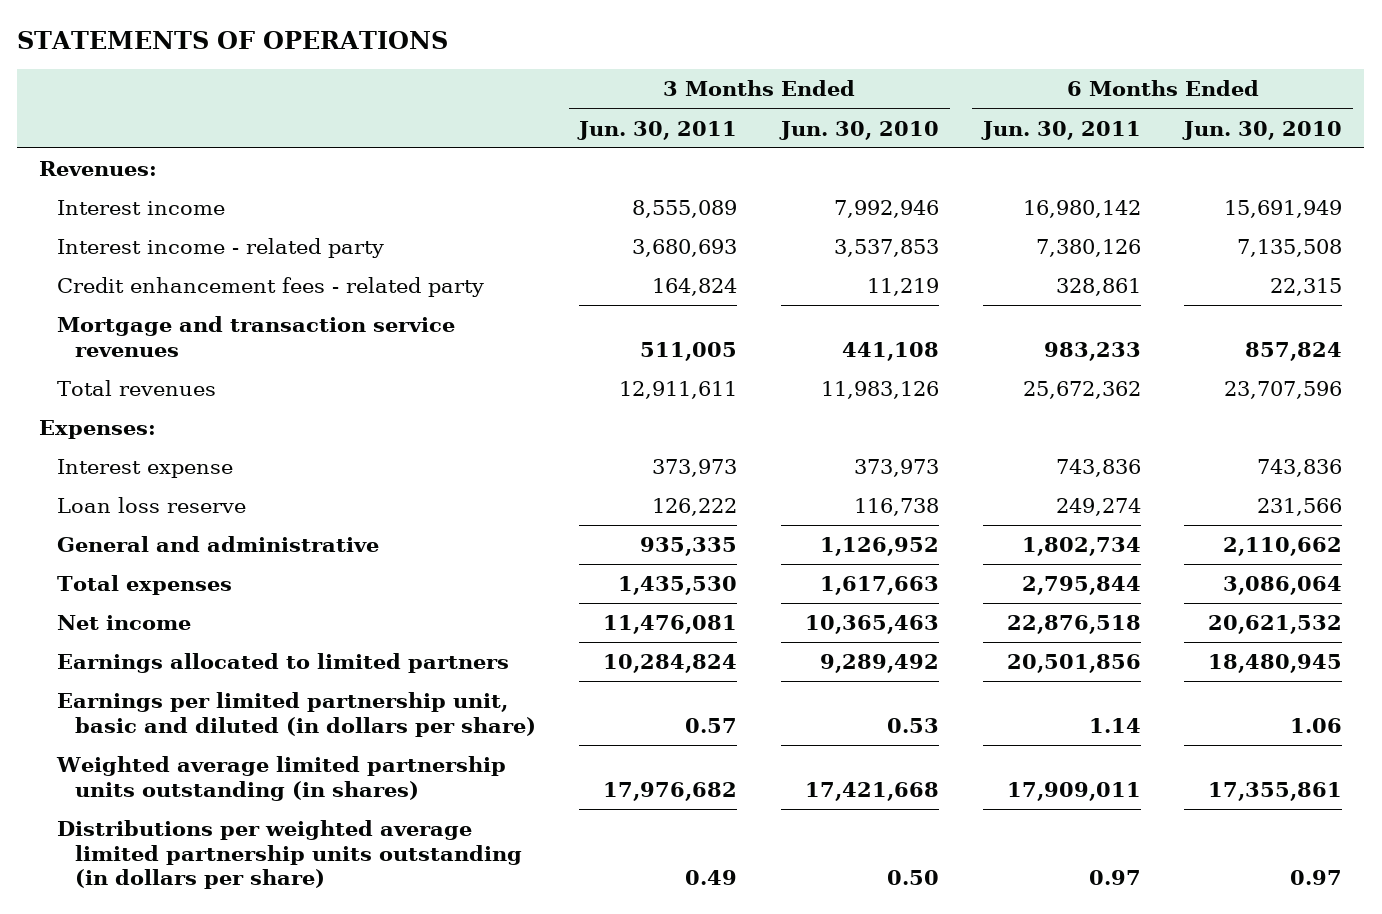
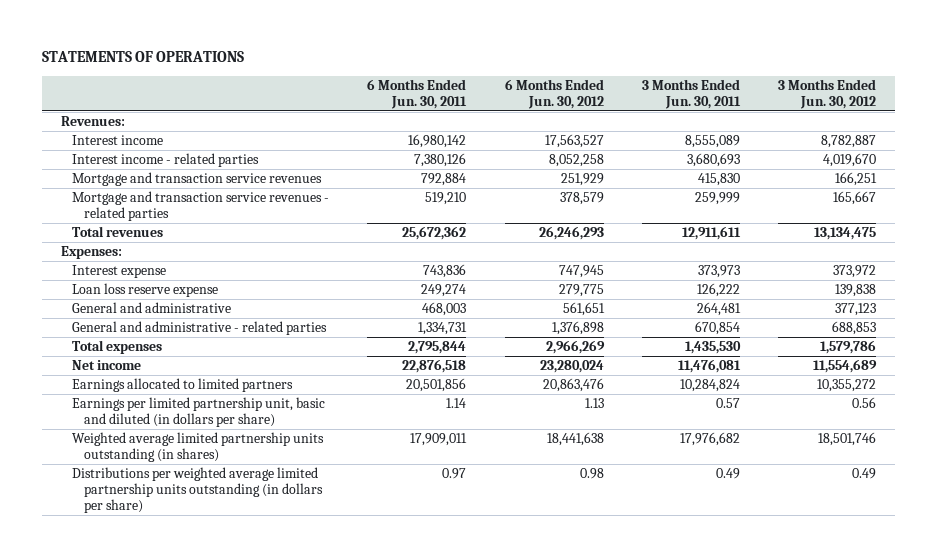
- | 3 Months Ended Jun. 30, 2011 | 3 Months Ended Jun. 30, 2010 | 6 Months Ended Jun. 30, 2011 | 6 Months Ended Jun. 30, 2010
+ | 6 Months Ended Jun. 30, 2011 | 6 Months Ended Jun. 30, 2012 | 3 Months Ended Jun. 30, 2011 | 3 Months Ended Jun. 30, 2012
- Interest income - related party | 3,680,693 | 3,537,853 | 7,380,126 | 7,135,508
- Credit enhancement fees - related party | 164,824 | 11,219 | 328,861 | 22,315
- Mortgage and transaction service revenues | 511,005 | 441,108 | 983,233 | 857,824
+ Interest income - related parties | 7,380,126 | 8,052,258 | 3,680,693 | 4,019,670
+ Mortgage and transaction service revenues | 792,884 | 251,929 | 415,830 | 166,251
+ Mortgage and transaction service revenues - related parties | 519,210 | 378,579 | 259,999 | 165,667
- Loan loss reserve | 126,222 | 116,738 | 249,274 | 231,566
- General and administrative | 935,335 | 1,126,952 | 1,802,734 | 2,110,662
+ Loan loss reserve expense | 249,274 | 279,775 | 126,222 | 139,838
+ General and administrative | 468,003 | 561,651 | 264,481 | 377,123
+ General and administrative - related parties | 1,334,731 | 1,376,898 | 670,854 | 688,853

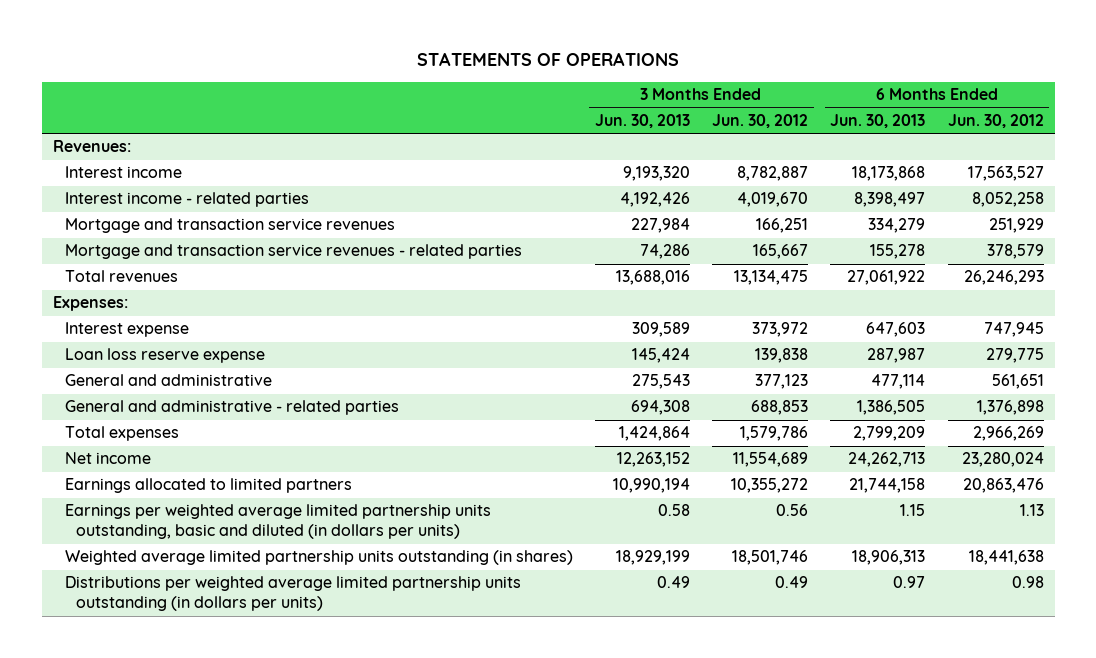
- | 6 Months Ended Jun. 30, 2011 | 6 Months Ended Jun. 30, 2012 | 3 Months Ended Jun. 30, 2011 | 3 Months Ended Jun. 30, 2012
+ | 3 Months Ended Jun. 30, 2013 | 3 Months Ended Jun. 30, 2012 | 6 Months Ended Jun. 30, 2013 | 6 Months Ended Jun. 30, 2012
- Earnings per limited partnership unit, basic and diluted (in dollars per share) | 1.14 | 1.13 | 0.57 | 0.56
+ Earnings per weighted average limited partnership units outstanding, basic and diluted (in dollars per units) | 0.58 | 0.56 | 1.15 | 1.13
- Distributions per weighted average limited partnership units outstanding (in dollars per share) | 0.97 | 0.98 | 0.49 | 0.49
+ Distributions per weighted average limited partnership units outstanding (in dollars per units) | 0.49 | 0.49 | 0.97 | 0.98

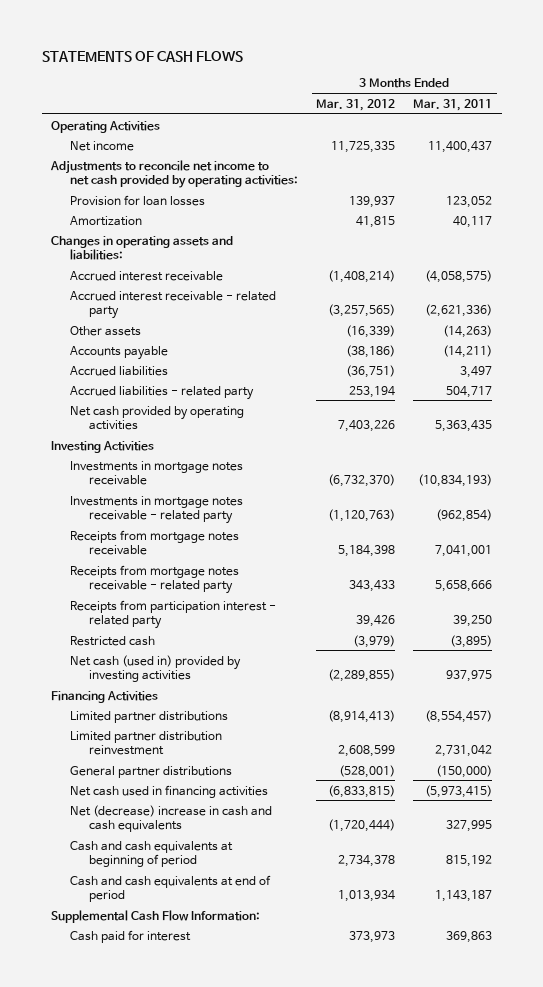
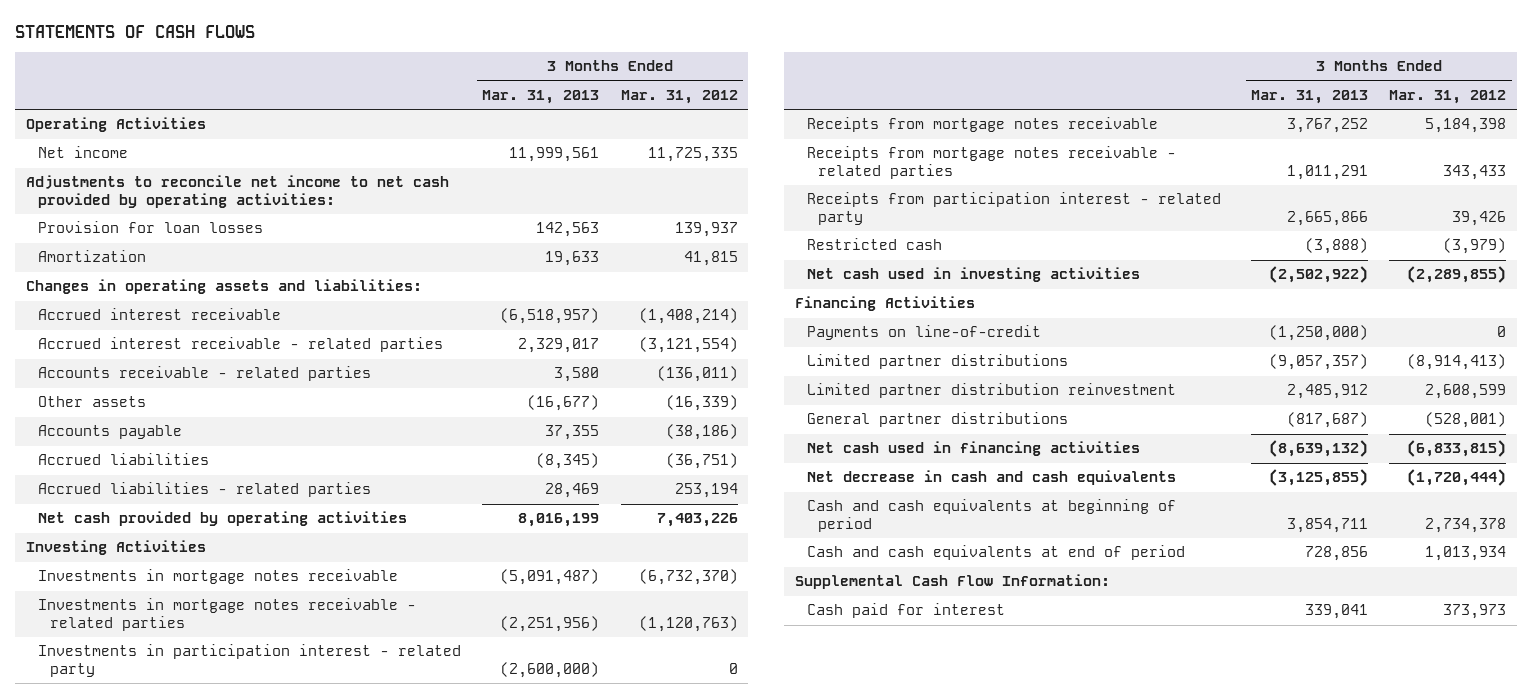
- | 3 Months Ended Mar. 31, 2012 | 3 Months Ended Mar. 31, 2011
+ | 3 Months Ended Mar. 31, 2013 | 3 Months Ended Mar. 31, 2012
- Accrued interest receivable - related party | (3,257,565) | (2,621,336)
+ Accrued interest receivable - related parties | 2,329,017 | (3,121,554)
+ Accounts receivable - related parties | 3,580 | (136,011)
- Accrued liabilities - related party | 253,194 | 504,717
+ Accrued liabilities - related parties | 28,469 | 253,194
- Investments in mortgage notes receivable - related party | (1,120,763) | (962,854)
+ Investments in mortgage notes receivable - related parties | (2,251,956) | (1,120,763)
+ Investments in participation interest - related party | (2,600,000) | 0
- Receipts from mortgage notes receivable - related party | 343,433 | 5,658,666
+ Receipts from mortgage notes receivable - related parties | 1,011,291 | 343,433
- Net cash (used in) provided by investing activities | (2,289,855) | 937,975
+ Net cash used in investing activities | (2,502,922) | (2,289,855)
+ Payments on line-of-credit | (1,250,000) | 0
- Net (decrease) increase in cash and cash equivalents | (1,720,444) | 327,995
+ Net decrease in cash and cash equivalents | (3,125,855) | (1,720,444)

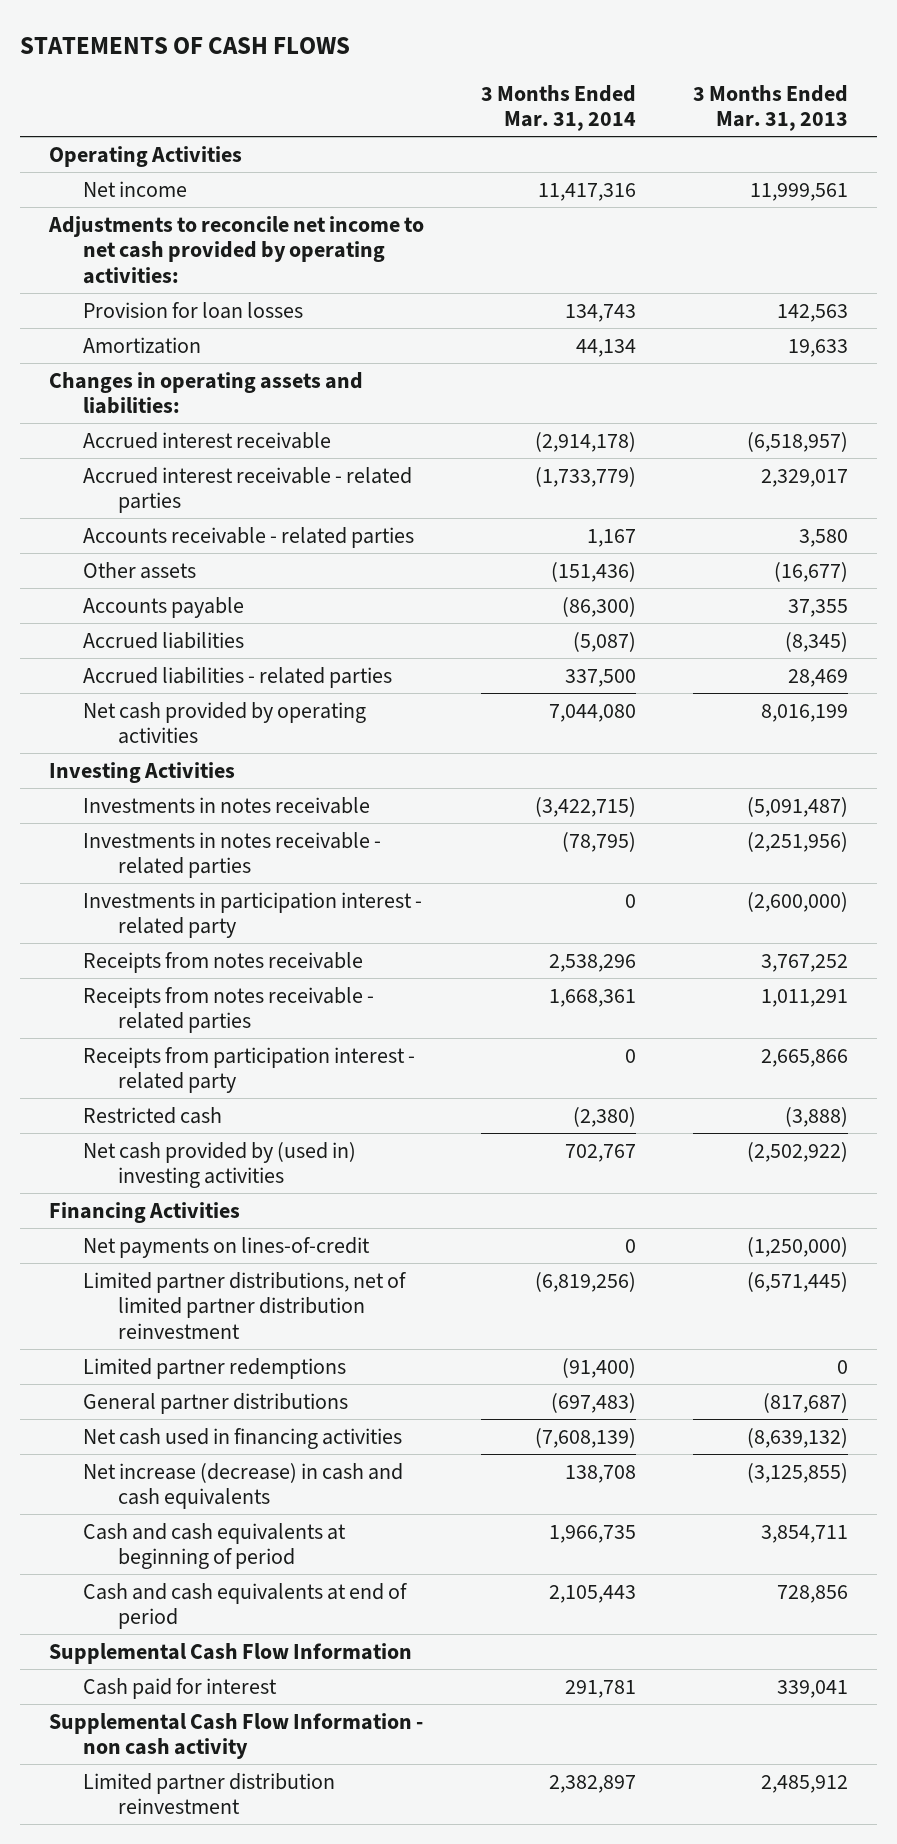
- | 3 Months Ended Mar. 31, 2013 | 3 Months Ended Mar. 31, 2012
+ | 3 Months Ended Mar. 31, 2014 | 3 Months Ended Mar. 31, 2013
- Investments in mortgage notes receivable | (5,091,487) | (6,732,370)
- Investments in mortgage notes receivable - related parties | (2,251,956) | (1,120,763)
+ Investments in notes receivable | (3,422,715) | (5,091,487)
+ Investments in notes receivable - related parties | (78,795) | (2,251,956)
- Receipts from mortgage notes receivable | 3,767,252 | 5,184,398
- Receipts from mortgage notes receivable - related parties | 1,011,291 | 343,433
+ Receipts from notes receivable | 2,538,296 | 3,767,252
+ Receipts from notes receivable - related parties | 1,668,361 | 1,011,291
- Net cash used in investing activities | (2,502,922) | (2,289,855)
+ Net cash provided by (used in) investing activities | 702,767 | (2,502,922)
- Payments on line-of-credit | (1,250,000) | 0
- Limited partner distributions | (9,057,357) | (8,914,413)
+ Net payments on lines-of-credit | 0 | (1,250,000)
+ Limited partner distributions, net of limited partner distribution reinvestment | (6,819,256) | (6,571,445)
+ Limited partner redemptions | (91,400) | 0
- Net decrease in cash and cash equivalents | (3,125,855) | (1,720,444)
+ Net increase (decrease) in cash and cash equivalents | 138,708 | (3,125,855)
- Supplemental Cash Flow Information:
+ Supplemental Cash Flow Information
+ Supplemental Cash Flow Information - non cash activity
moved down: Limited partner distribution reinvestment | 2,382,897 | 2,485,912

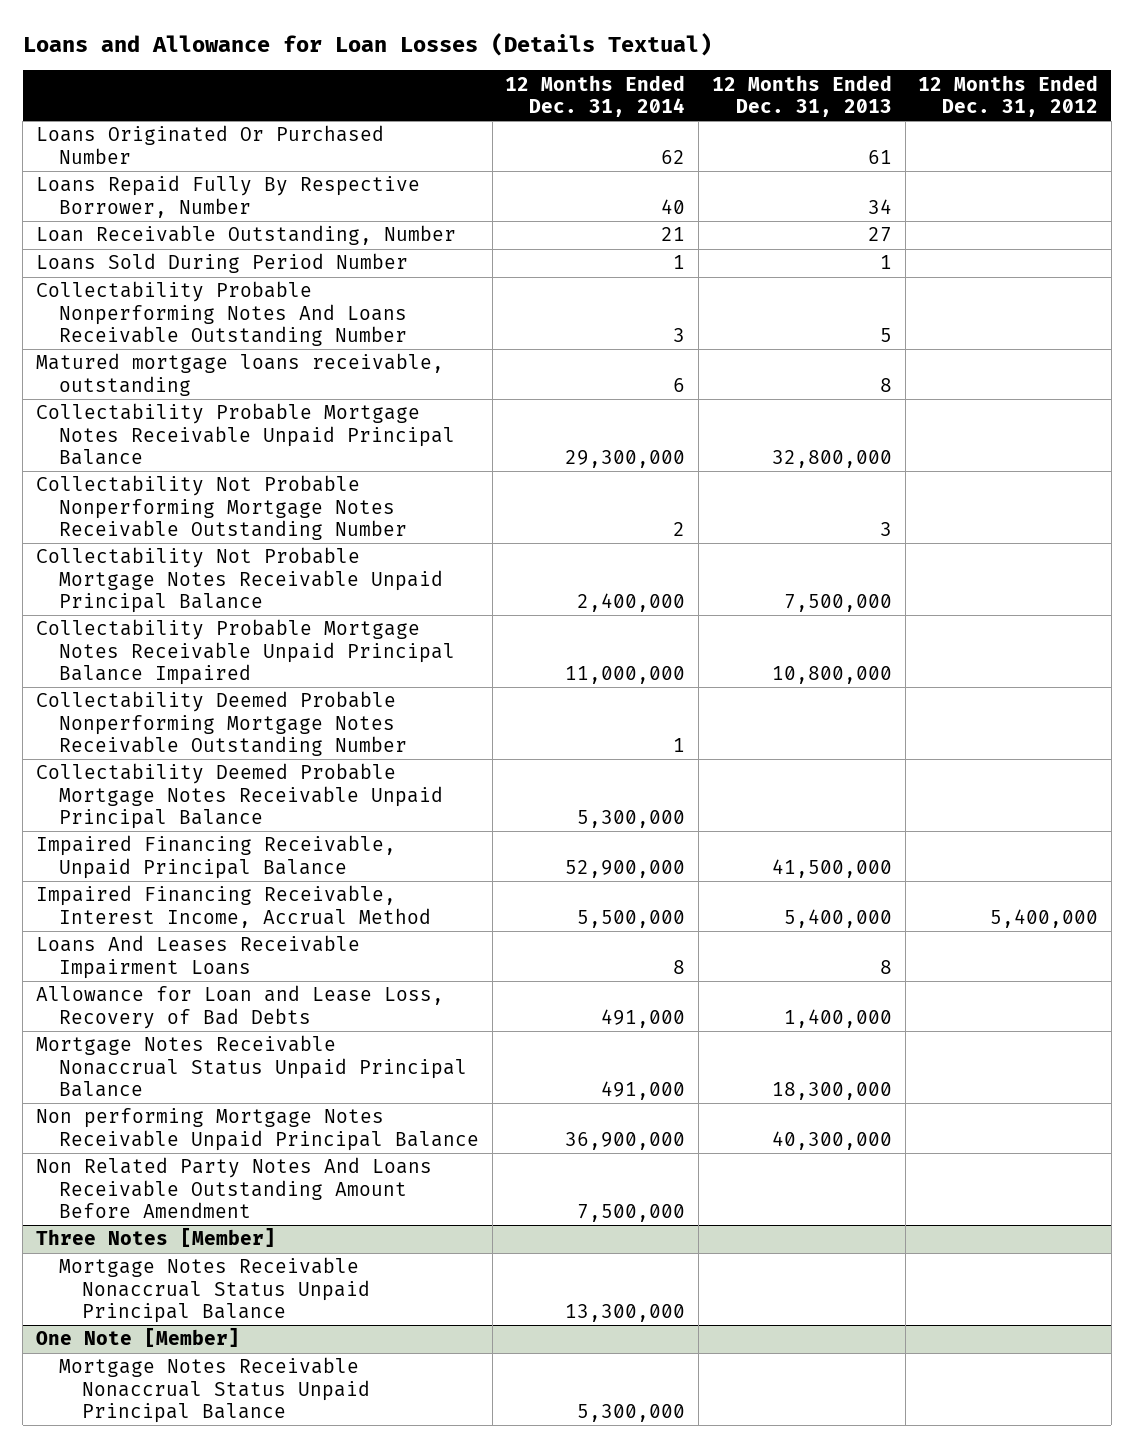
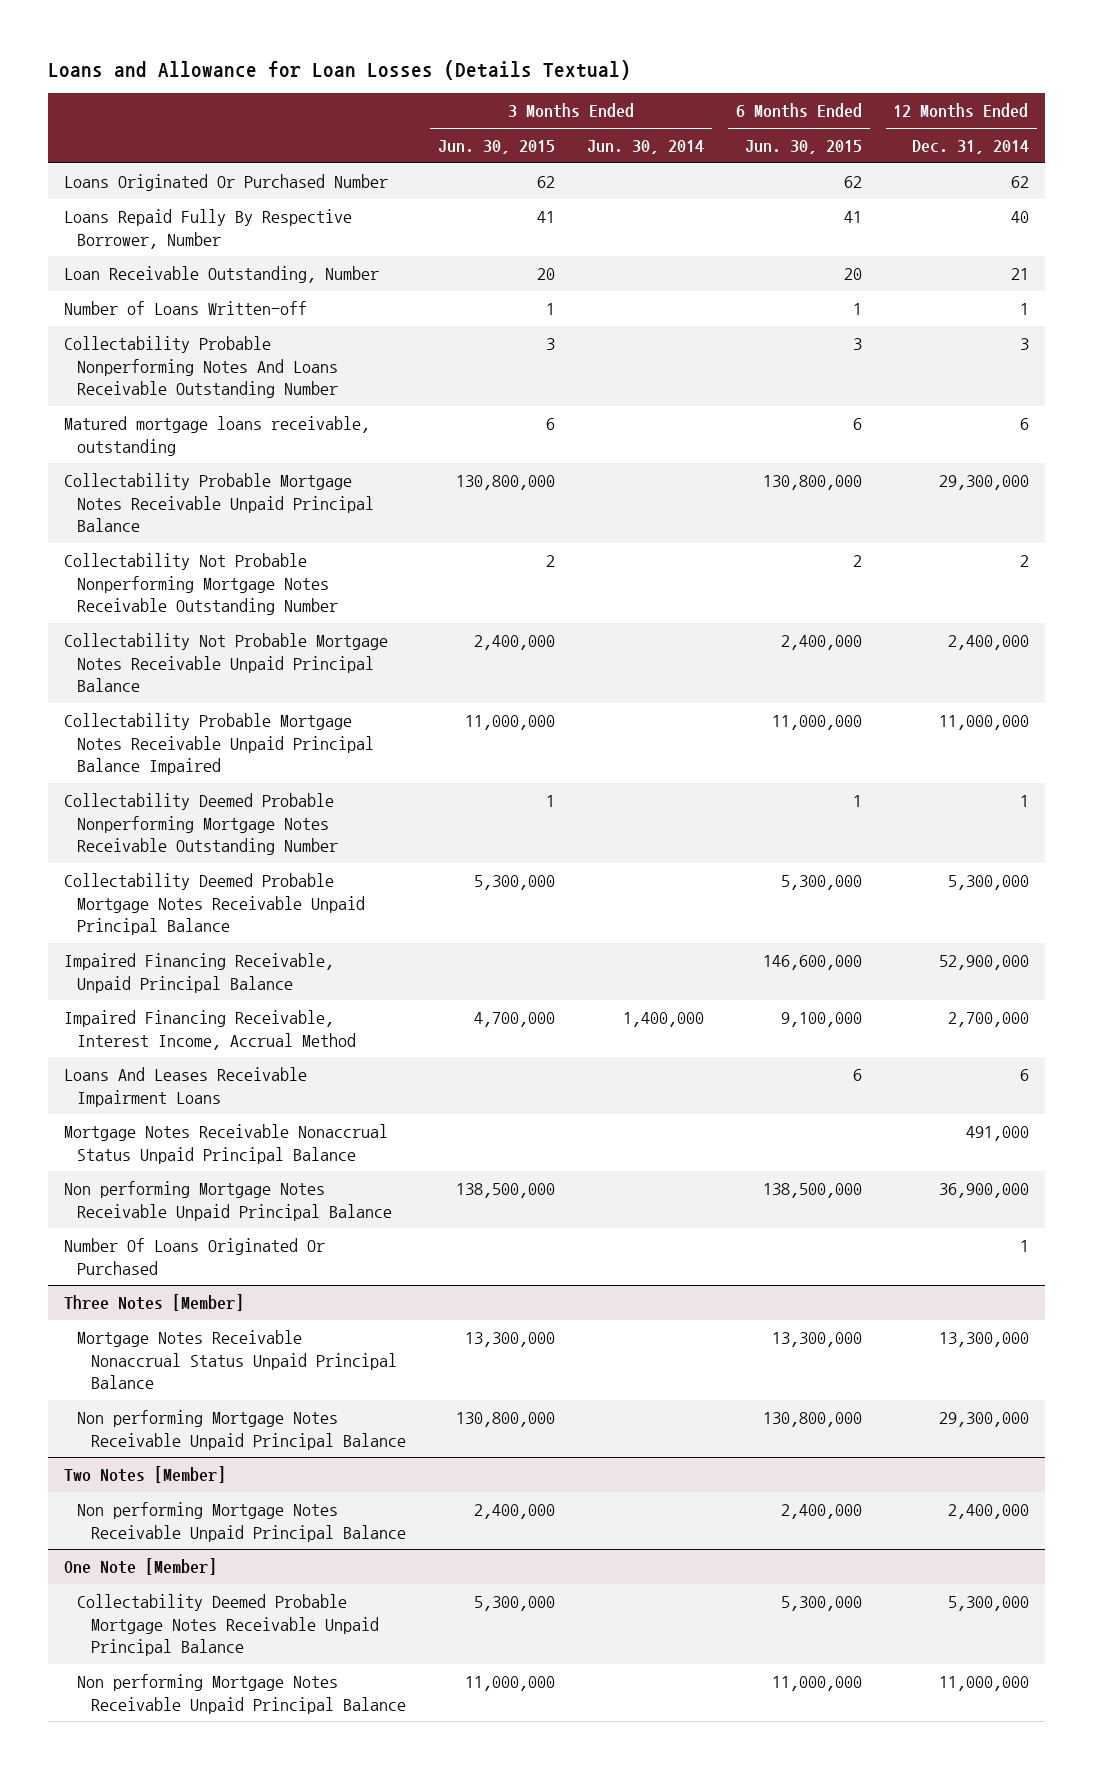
- | 12 Months Ended Dec. 31, 2014 | 12 Months Ended Dec. 31, 2013 | 12 Months Ended Dec. 31, 2012
+ | 3 Months Ended Jun. 30, 2015 | 3 Months Ended Jun. 30, 2014 | 6 Months Ended Jun. 30, 2015 | 12 Months Ended Dec. 31, 2014
- Loans Sold During Period Number | 1 | 1 |
+ Number of Loans Written-off | 1 | | 1 | 1
- Impaired Financing Receivable, Interest Income, Accrual Method | 5,500,000 | 5,400,000 | 5,400,000
- Loans And Leases Receivable Impairment Loans | 8 | 8 |
- Allowance for Loan and Lease Loss, Recovery of Bad Debts | 491,000 | 1,400,000 |
+ Impaired Financing Receivable, Interest Income, Accrual Method | 4,700,000 | 1,400,000 | 9,100,000 | 2,700,000
+ Loans And Leases Receivable Impairment Loans | | | 6 | 6
- Non Related Party Notes And Loans Receivable Outstanding Amount Before Amendment | 7,500,000 | |
+ Number Of Loans Originated Or Purchased | | | | 1
@ Three Notes [Member]
+ Non performing Mortgage Notes Receivable Unpaid Principal Balance | 130,800,000 | | 130,800,000 | 29,300,000
+ Two Notes [Member]
+ Non performing Mortgage Notes Receivable Unpaid Principal Balance | 2,400,000 | | 2,400,000 | 2,400,000
@ One Note [Member]
- Mortgage Notes Receivable Nonaccrual Status Unpaid Principal Balance | 5,300,000 | |
+ Collectability Deemed Probable Mortgage Notes Receivable Unpaid Principal Balance | 5,300,000 | | 5,300,000 | 5,300,000
+ Non performing Mortgage Notes Receivable Unpaid Principal Balance | 11,000,000 | | 11,000,000 | 11,000,000

